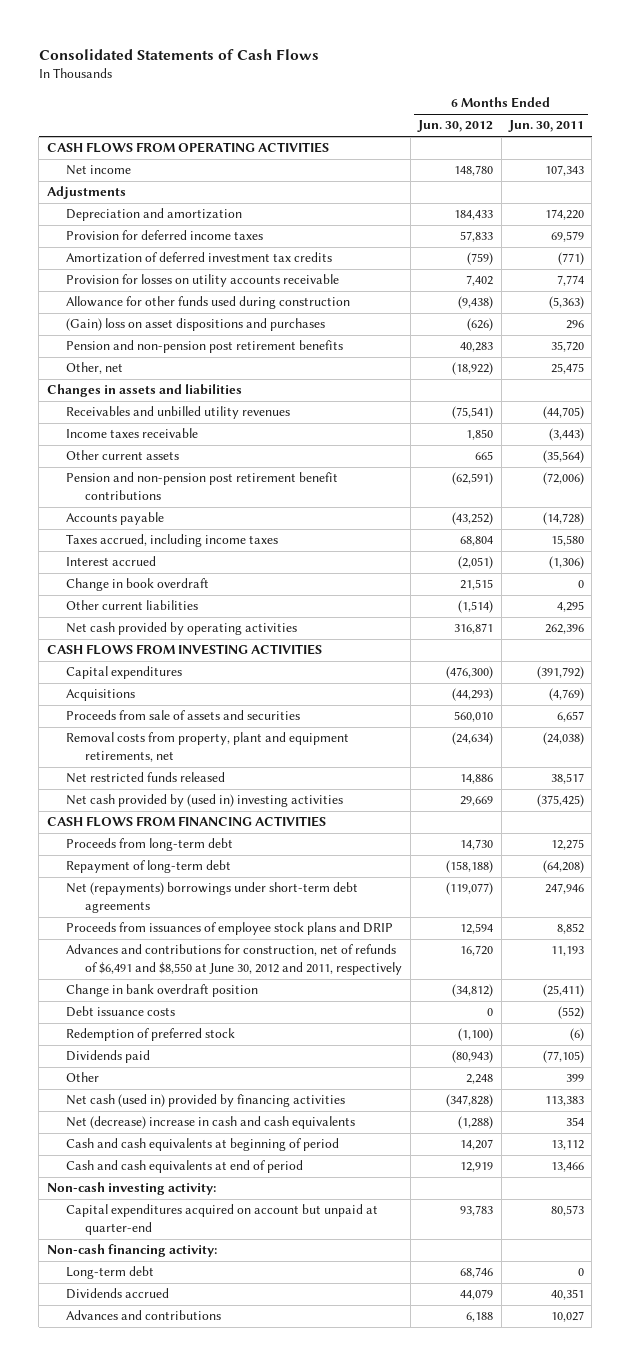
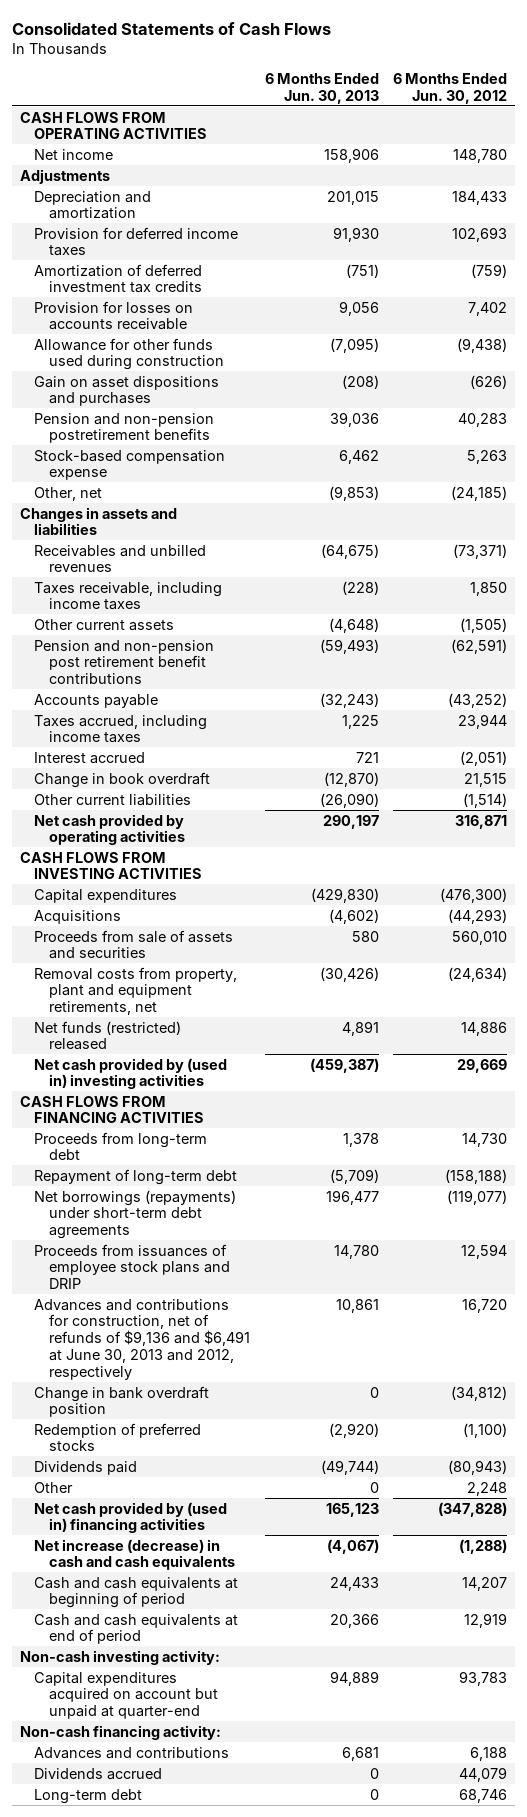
- | 6 Months Ended Jun. 30, 2012 | 6 Months Ended Jun. 30, 2011
+ | 6 Months Ended Jun. 30, 2013 | 6 Months Ended Jun. 30, 2012
- Provision for deferred income taxes | 57,833 | 69,579
+ Provision for deferred income taxes | 91,930 | 102,693
- Provision for losses on utility accounts receivable | 7,402 | 7,774
+ Provision for losses on accounts receivable | 9,056 | 7,402
- (Gain) loss on asset dispositions and purchases | (626) | 296
- Pension and non-pension post retirement benefits | 40,283 | 35,720
- Other, net | (18,922) | 25,475
+ Gain on asset dispositions and purchases | (208) | (626)
+ Pension and non-pension postretirement benefits | 39,036 | 40,283
+ Stock-based compensation expense | 6,462 | 5,263
+ Other, net | (9,853) | (24,185)
- Receivables and unbilled utility revenues | (75,541) | (44,705)
- Income taxes receivable | 1,850 | (3,443)
- Other current assets | 665 | (35,564)
+ Receivables and unbilled revenues | (64,675) | (73,371)
+ Taxes receivable, including income taxes | (228) | 1,850
+ Other current assets | (4,648) | (1,505)
- Taxes accrued, including income taxes | 68,804 | 15,580
+ Taxes accrued, including income taxes | 1,225 | 23,944
- Net restricted funds released | 14,886 | 38,517
+ Net funds (restricted) released | 4,891 | 14,886
- Net (repayments) borrowings under short-term debt agreements | (119,077) | 247,946
+ Net borrowings (repayments) under short-term debt agreements | 196,477 | (119,077)
- Advances and contributions for construction, net of refunds of $6,491 and $8,550 at June 30, 2012 and 2011, respectively | 16,720 | 11,193
+ Advances and contributions for construction, net of refunds of $9,136 and $6,491 at June 30, 2013 and 2012, respectively | 10,861 | 16,720
- Debt issuance costs | 0 | (552)
- Redemption of preferred stock | (1,100) | (6)
+ Redemption of preferred stocks | (2,920) | (1,100)
- Net cash (used in) provided by financing activities | (347,828) | 113,383
- Net (decrease) increase in cash and cash equivalents | (1,288) | 354
+ Net cash provided by (used in) financing activities | 165,123 | (347,828)
+ Net increase (decrease) in cash and cash equivalents | (4,067) | (1,288)
moved down: Dividends accrued | 0 | 44,079
moved down: Long-term debt | 0 | 68,746

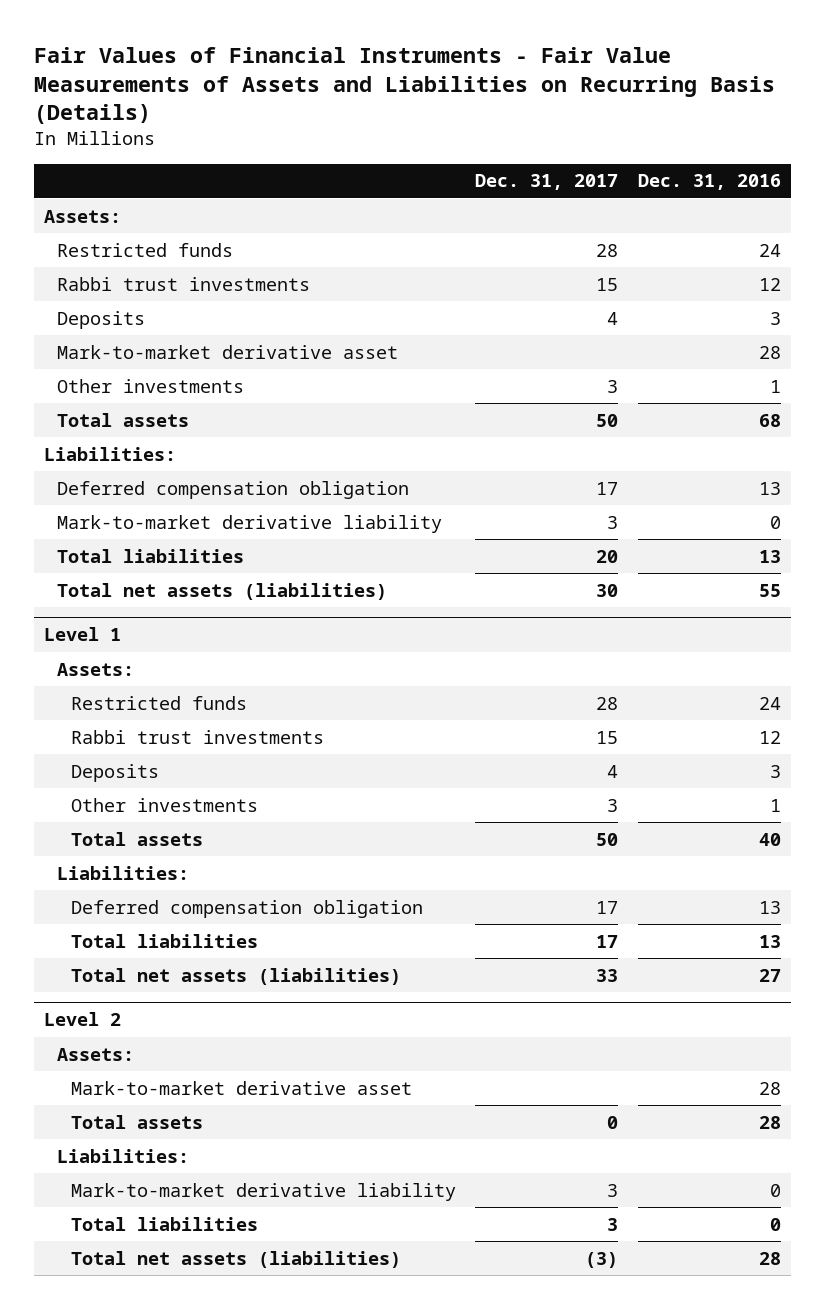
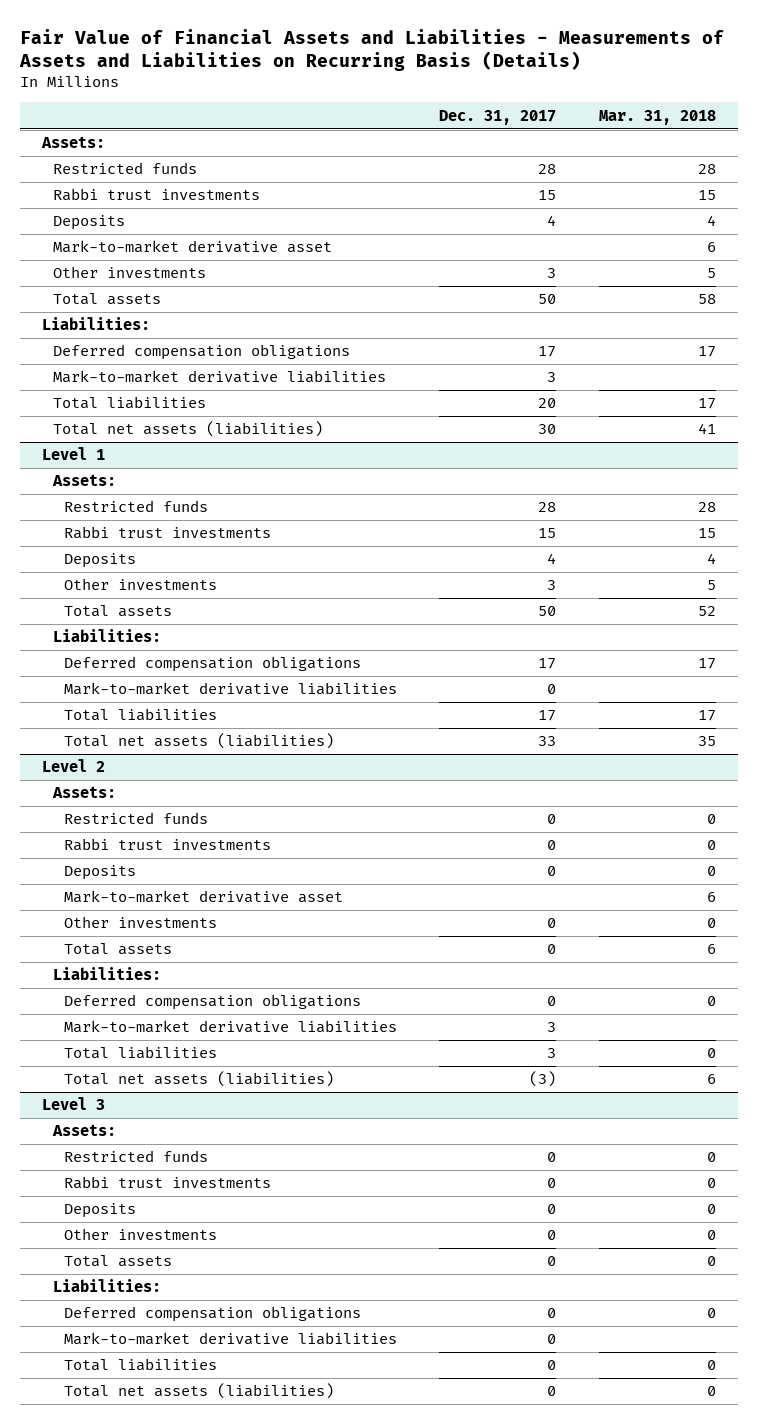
- Fair Values of Financial Instruments - Fair Value Measurements of Assets and Liabilities on Recurring Basis (Details)
+ Fair Value of Financial Assets and Liabilities - Measurements of Assets and Liabilities on Recurring Basis (Details)
- | Dec. 31, 2017 | Dec. 31, 2016
+ | Dec. 31, 2017 | Mar. 31, 2018
- Deferred compensation obligation | 17 | 13
- Mark-to-market derivative liability | 3 | 0
+ Deferred compensation obligations | 17 | 17
+ Mark-to-market derivative liabilities | 3 |
@ Level 1
- Deferred compensation obligation | 17 | 13
+ Deferred compensation obligations | 17 | 17
+ Mark-to-market derivative liabilities | 0 |
@ Level 2
+ Restricted funds | 0 | 0
+ Rabbi trust investments | 0 | 0
+ Deposits | 0 | 0
+ Other investments | 0 | 0
- Mark-to-market derivative liability | 3 | 0
+ Deferred compensation obligations | 0 | 0
+ Mark-to-market derivative liabilities | 3 |
+ Level 3
+ Assets:
+ Restricted funds | 0 | 0
+ Rabbi trust investments | 0 | 0
+ Deposits | 0 | 0
+ Other investments | 0 | 0
+ Total assets | 0 | 0
+ Liabilities:
+ Deferred compensation obligations | 0 | 0
+ Mark-to-market derivative liabilities | 0 |
+ Total liabilities | 0 | 0
+ Total net assets (liabilities) | 0 | 0

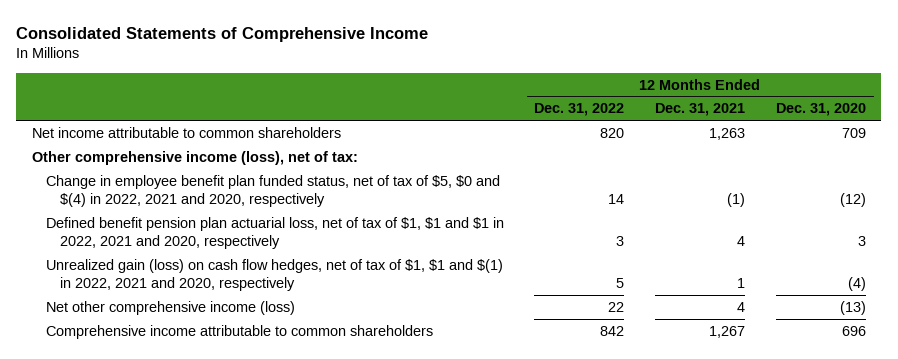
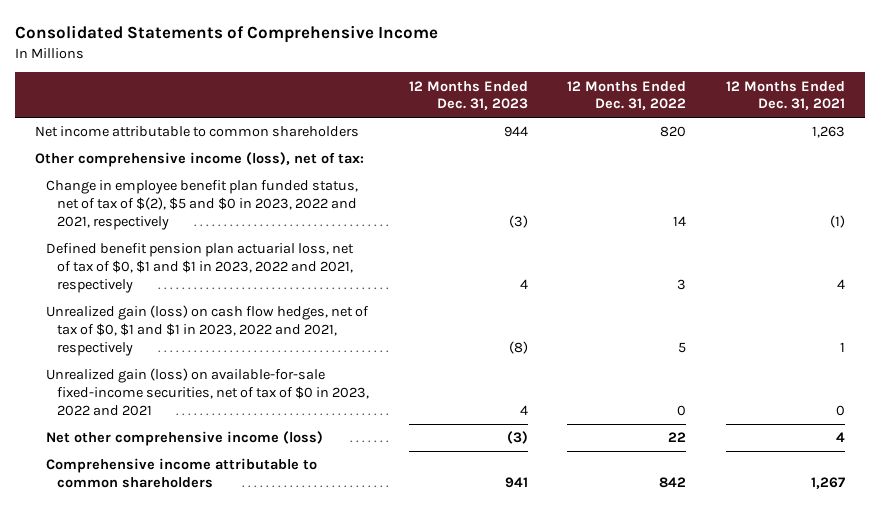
- | 12 Months Ended Dec. 31, 2022 | 12 Months Ended Dec. 31, 2021 | 12 Months Ended Dec. 31, 2020
+ | 12 Months Ended Dec. 31, 2023 | 12 Months Ended Dec. 31, 2022 | 12 Months Ended Dec. 31, 2021
- Change in employee benefit plan funded status, net of tax of $5, $0 and $(4) in 2022, 2021 and 2020, respectively | 14 | (1) | (12)
- Defined benefit pension plan actuarial loss, net of tax of $1, $1 and $1 in 2022, 2021 and 2020, respectively | 3 | 4 | 3
- Unrealized gain (loss) on cash flow hedges, net of tax of $1, $1 and $(1) in 2022, 2021 and 2020, respectively | 5 | 1 | (4)
+ Change in employee benefit plan funded status, net of tax of $(2), $5 and $0 in 2023, 2022 and 2021, respectively | (3) | 14 | (1)
+ Defined benefit pension plan actuarial loss, net of tax of $0, $1 and $1 in 2023, 2022 and 2021, respectively | 4 | 3 | 4
+ Unrealized gain (loss) on cash flow hedges, net of tax of $0, $1 and $1 in 2023, 2022 and 2021, respectively | (8) | 5 | 1
+ Unrealized gain (loss) on available-for-sale fixed-income securities, net of tax of $0 in 2023, 2022 and 2021 | 4 | 0 | 0

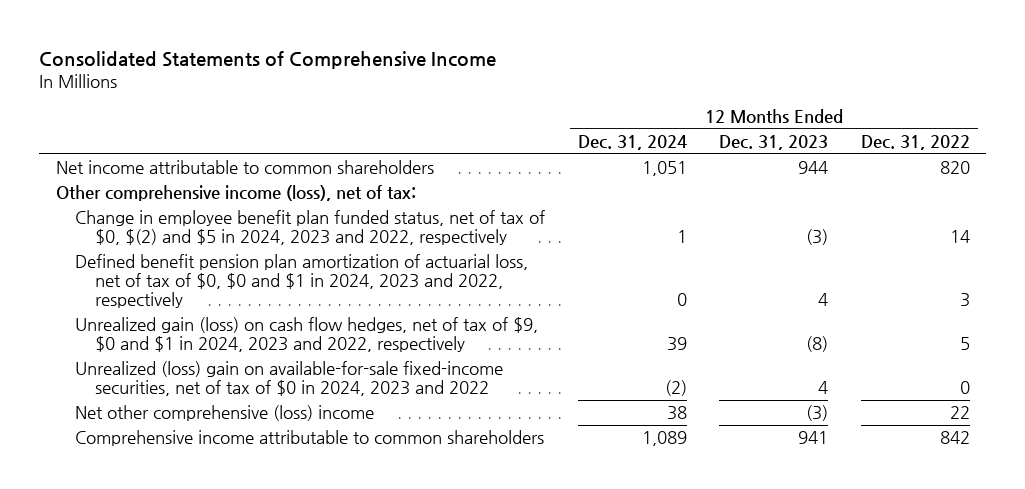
- | 12 Months Ended Dec. 31, 2023 | 12 Months Ended Dec. 31, 2022 | 12 Months Ended Dec. 31, 2021
+ | 12 Months Ended Dec. 31, 2024 | 12 Months Ended Dec. 31, 2023 | 12 Months Ended Dec. 31, 2022
- Change in employee benefit plan funded status, net of tax of $(2), $5 and $0 in 2023, 2022 and 2021, respectively | (3) | 14 | (1)
- Defined benefit pension plan actuarial loss, net of tax of $0, $1 and $1 in 2023, 2022 and 2021, respectively | 4 | 3 | 4
- Unrealized gain (loss) on cash flow hedges, net of tax of $0, $1 and $1 in 2023, 2022 and 2021, respectively | (8) | 5 | 1
- Unrealized gain (loss) on available-for-sale fixed-income securities, net of tax of $0 in 2023, 2022 and 2021 | 4 | 0 | 0
- Net other comprehensive income (loss) | (3) | 22 | 4
+ Change in employee benefit plan funded status, net of tax of $0, $(2) and $5 in 2024, 2023 and 2022, respectively | 1 | (3) | 14
+ Defined benefit pension plan amortization of actuarial loss, net of tax of $0, $0 and $1 in 2024, 2023 and 2022, respectively | 0 | 4 | 3
+ Unrealized gain (loss) on cash flow hedges, net of tax of $9, $0 and $1 in 2024, 2023 and 2022, respectively | 39 | (8) | 5
+ Unrealized (loss) gain on available-for-sale fixed-income securities, net of tax of $0 in 2024, 2023 and 2022 | (2) | 4 | 0
+ Net other comprehensive (loss) income | 38 | (3) | 22

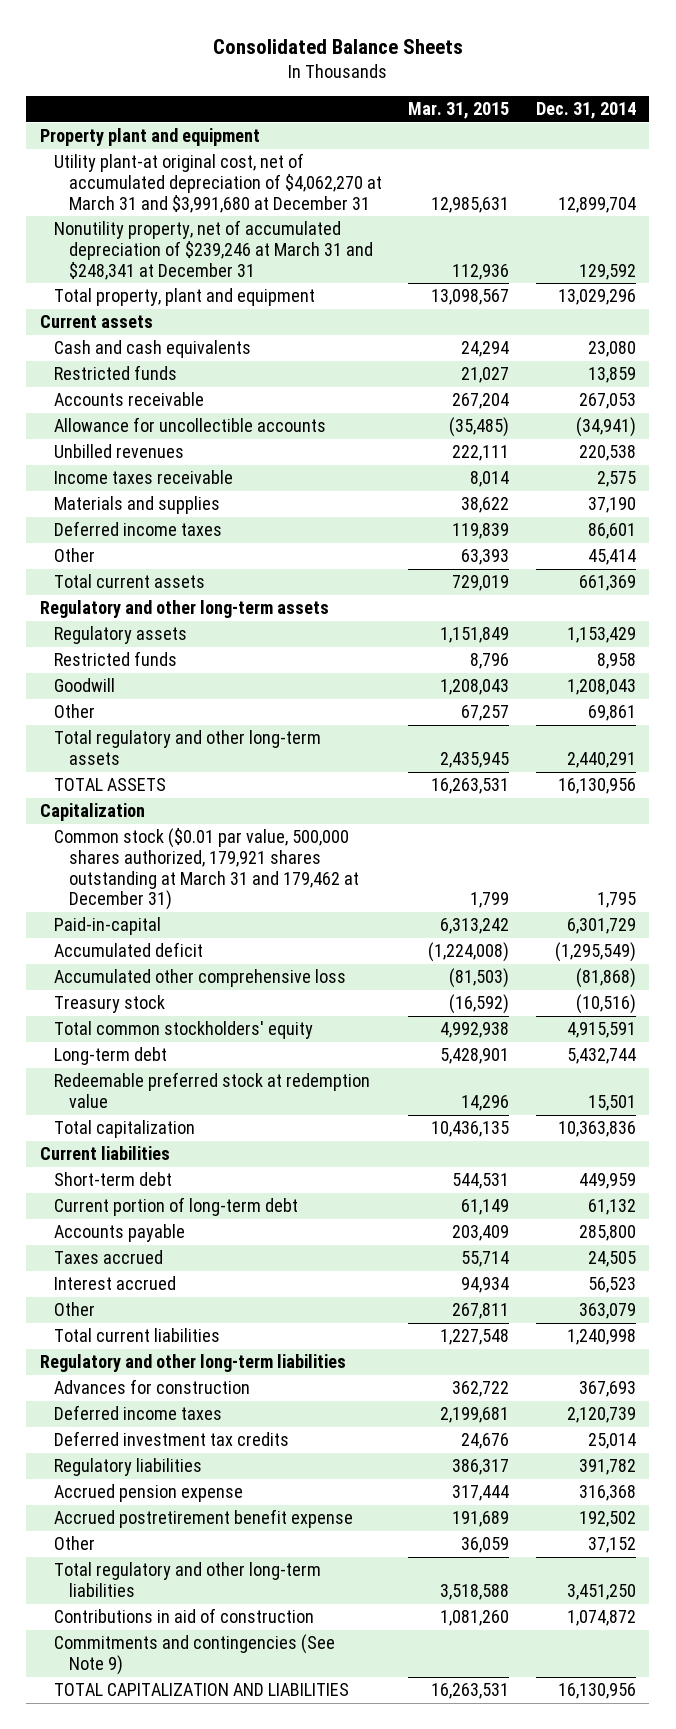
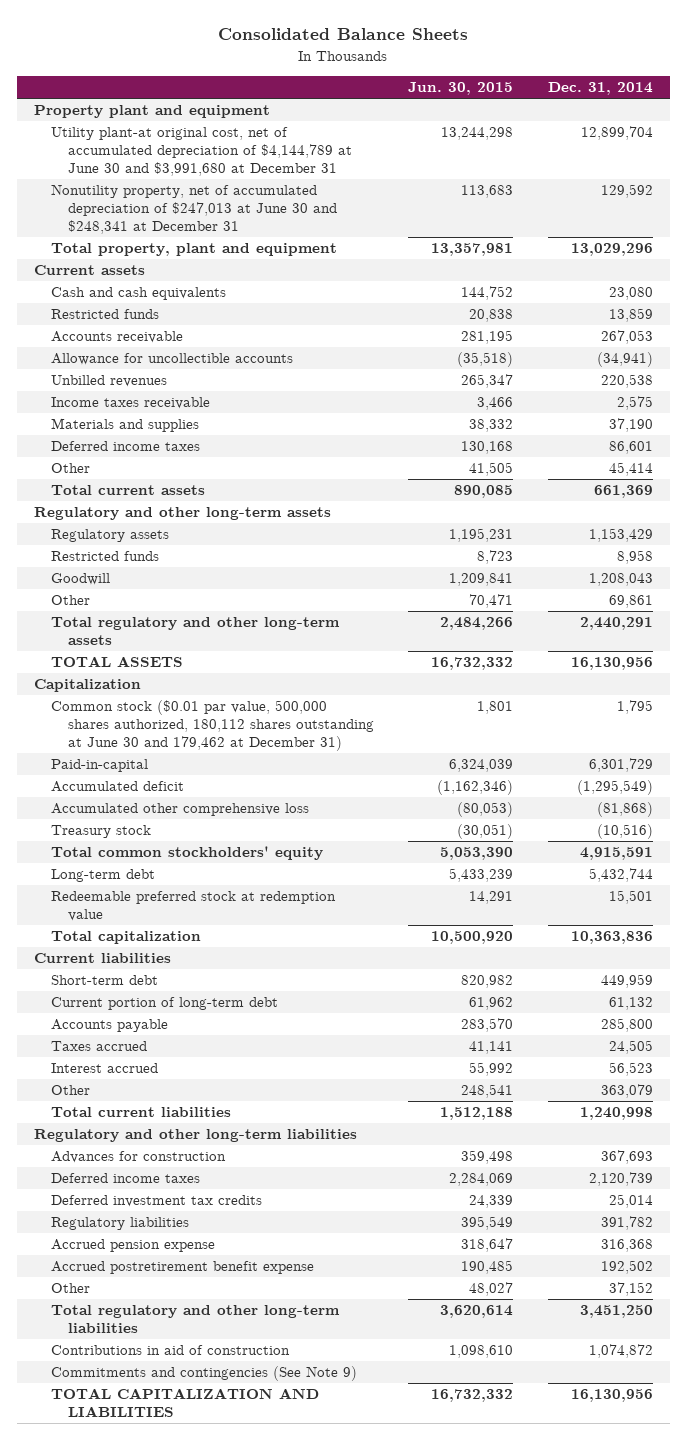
- | Mar. 31, 2015 | Dec. 31, 2014
+ | Jun. 30, 2015 | Dec. 31, 2014
- Utility plant-at original cost, net of accumulated depreciation of $4,062,270 at March 31 and $3,991,680 at December 31 | 12,985,631 | 12,899,704
- Nonutility property, net of accumulated depreciation of $239,246 at March 31 and $248,341 at December 31 | 112,936 | 129,592
+ Utility plant-at original cost, net of accumulated depreciation of $4,144,789 at June 30 and $3,991,680 at December 31 | 13,244,298 | 12,899,704
+ Nonutility property, net of accumulated depreciation of $247,013 at June 30 and $248,341 at December 31 | 113,683 | 129,592
- Common stock ($0.01 par value, 500,000 shares authorized, 179,921 shares outstanding at March 31 and 179,462 at December 31) | 1,799 | 1,795
+ Common stock ($0.01 par value, 500,000 shares authorized, 180,112 shares outstanding at June 30 and 179,462 at December 31) | 1,801 | 1,795

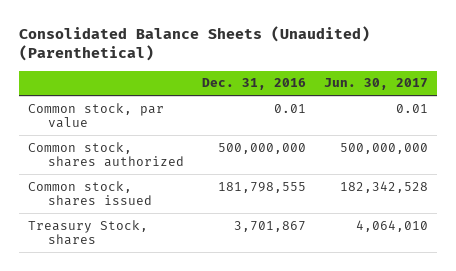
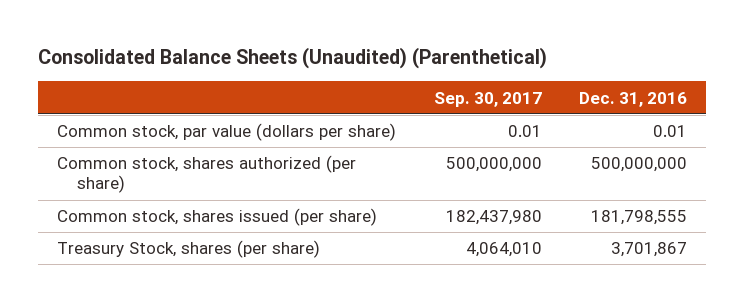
- | Dec. 31, 2016 | Jun. 30, 2017
+ | Sep. 30, 2017 | Dec. 31, 2016
- Common stock, par value | 0.01 | 0.01
- Common stock, shares authorized | 500,000,000 | 500,000,000
- Common stock, shares issued | 181,798,555 | 182,342,528
- Treasury Stock, shares | 3,701,867 | 4,064,010
+ Common stock, par value (dollars per share) | 0.01 | 0.01
+ Common stock, shares authorized (per share) | 500,000,000 | 500,000,000
+ Common stock, shares issued (per share) | 182,437,980 | 181,798,555
+ Treasury Stock, shares (per share) | 4,064,010 | 3,701,867

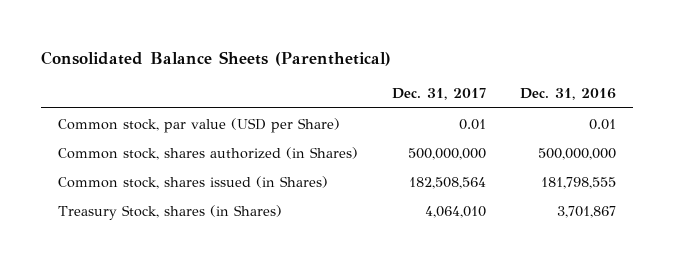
- Consolidated Balance Sheets (Unaudited) (Parenthetical)
+ Consolidated Balance Sheets (Parenthetical)
- | Sep. 30, 2017 | Dec. 31, 2016
+ | Dec. 31, 2017 | Dec. 31, 2016
- Common stock, par value (dollars per share) | 0.01 | 0.01
- Common stock, shares authorized (per share) | 500,000,000 | 500,000,000
- Common stock, shares issued (per share) | 182,437,980 | 181,798,555
- Treasury Stock, shares (per share) | 4,064,010 | 3,701,867
+ Common stock, par value (USD per Share) | 0.01 | 0.01
+ Common stock, shares authorized (in Shares) | 500,000,000 | 500,000,000
+ Common stock, shares issued (in Shares) | 182,508,564 | 181,798,555
+ Treasury Stock, shares (in Shares) | 4,064,010 | 3,701,867

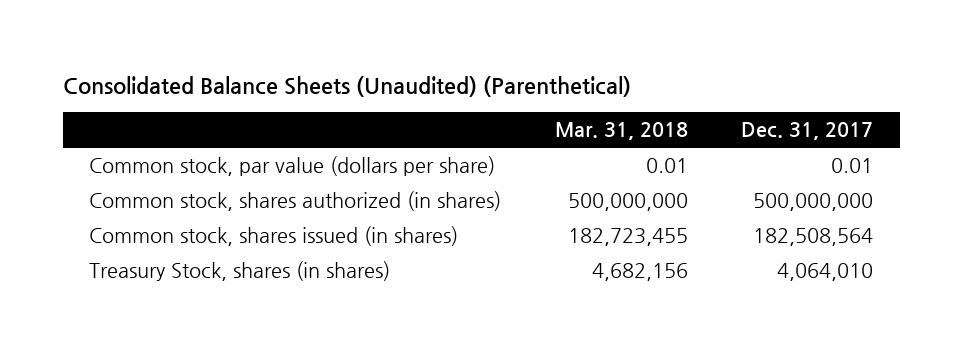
- Consolidated Balance Sheets (Parenthetical)
+ Consolidated Balance Sheets (Unaudited) (Parenthetical)
- | Dec. 31, 2017 | Dec. 31, 2016
+ | Mar. 31, 2018 | Dec. 31, 2017
- Common stock, par value (USD per Share) | 0.01 | 0.01
- Common stock, shares authorized (in Shares) | 500,000,000 | 500,000,000
- Common stock, shares issued (in Shares) | 182,508,564 | 181,798,555
- Treasury Stock, shares (in Shares) | 4,064,010 | 3,701,867
+ Common stock, par value (dollars per share) | 0.01 | 0.01
+ Common stock, shares authorized (in shares) | 500,000,000 | 500,000,000
+ Common stock, shares issued (in shares) | 182,723,455 | 182,508,564
+ Treasury Stock, shares (in shares) | 4,682,156 | 4,064,010

